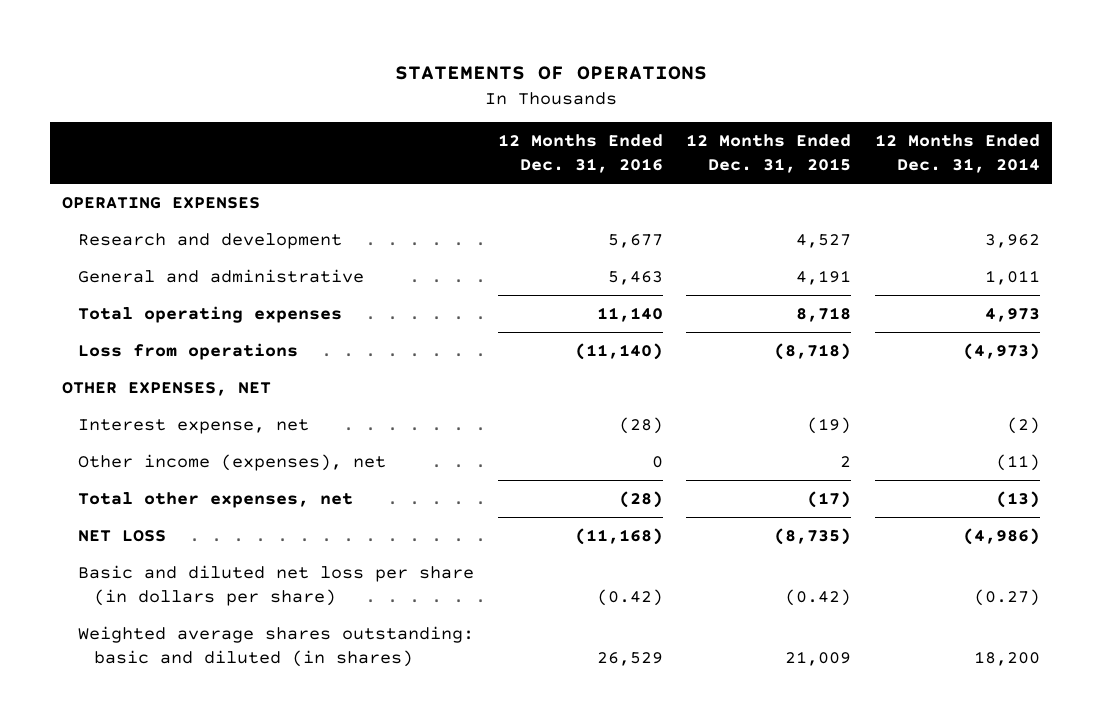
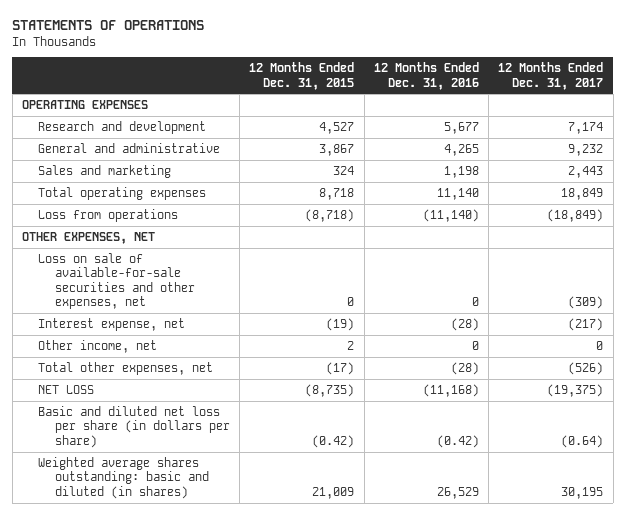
- | 12 Months Ended Dec. 31, 2016 | 12 Months Ended Dec. 31, 2015 | 12 Months Ended Dec. 31, 2014
+ | 12 Months Ended Dec. 31, 2015 | 12 Months Ended Dec. 31, 2016 | 12 Months Ended Dec. 31, 2017
- General and administrative | 5,463 | 4,191 | 1,011
+ General and administrative | 3,867 | 4,265 | 9,232
+ Sales and marketing | 324 | 1,198 | 2,443
+ Loss on sale of available-for-sale securities and other expenses, net | 0 | 0 | (309)
- Other income (expenses), net | 0 | 2 | (11)
+ Other income, net | 2 | 0 | 0

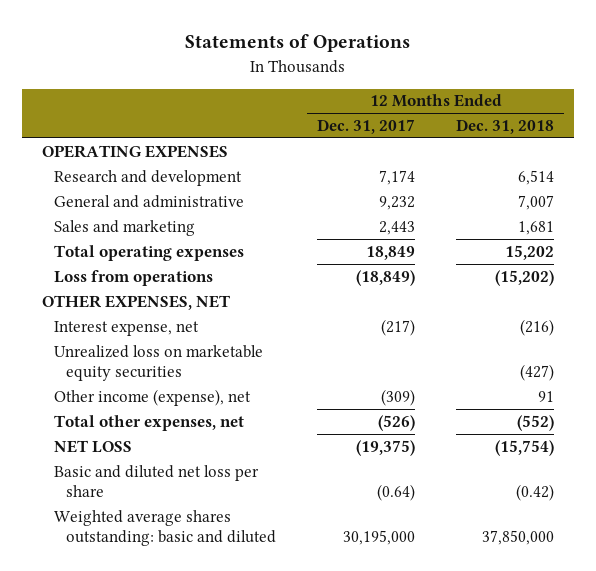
- STATEMENTS OF OPERATIONS
+ Statements of Operations
- | 12 Months Ended Dec. 31, 2015 | 12 Months Ended Dec. 31, 2016 | 12 Months Ended Dec. 31, 2017
+ | 12 Months Ended Dec. 31, 2017 | 12 Months Ended Dec. 31, 2018
- Loss on sale of available-for-sale securities and other expenses, net | 0 | 0 | (309)
- Other income, net | 2 | 0 | 0
+ Unrealized loss on marketable equity securities | | (427)
+ Other income (expense), net | (309) | 91
- Basic and diluted net loss per share (in dollars per share) | (0.42) | (0.42) | (0.64)
- Weighted average shares outstanding: basic and diluted (in shares) | 21,009 | 26,529 | 30,195
+ Basic and diluted net loss per share | (0.64) | (0.42)
+ Weighted average shares outstanding: basic and diluted | 30,195,000 | 37,850,000

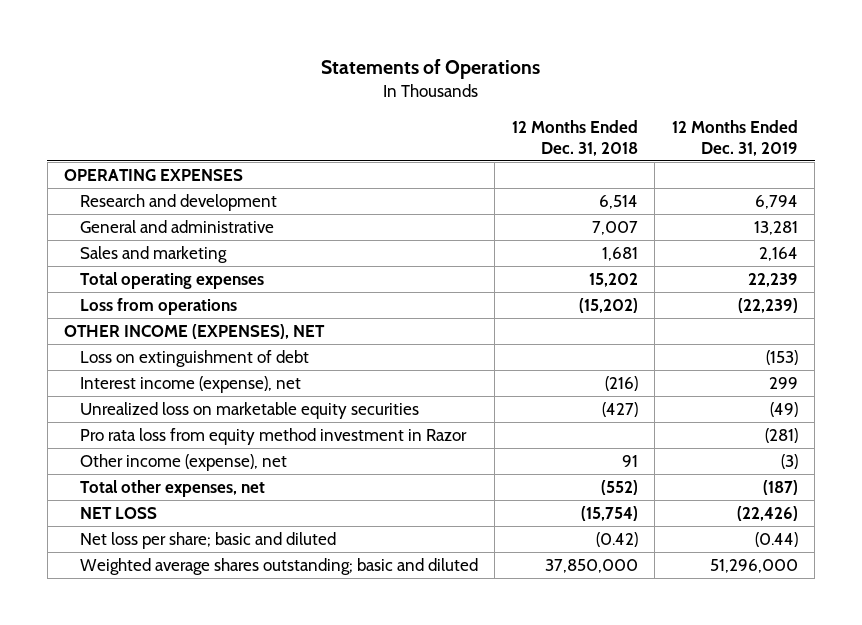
- | 12 Months Ended Dec. 31, 2017 | 12 Months Ended Dec. 31, 2018
+ | 12 Months Ended Dec. 31, 2018 | 12 Months Ended Dec. 31, 2019
- OTHER EXPENSES, NET
- Interest expense, net | (217) | (216)
+ OTHER INCOME (EXPENSES), NET
+ Loss on extinguishment of debt | | (153)
+ Interest income (expense), net | (216) | 299
+ Pro rata loss from equity method investment in Razor | | (281)
- Basic and diluted net loss per share | (0.64) | (0.42)
- Weighted average shares outstanding: basic and diluted | 30,195,000 | 37,850,000
+ Net loss per share; basic and diluted | (0.42) | (0.44)
+ Weighted average shares outstanding; basic and diluted | 37,850,000 | 51,296,000

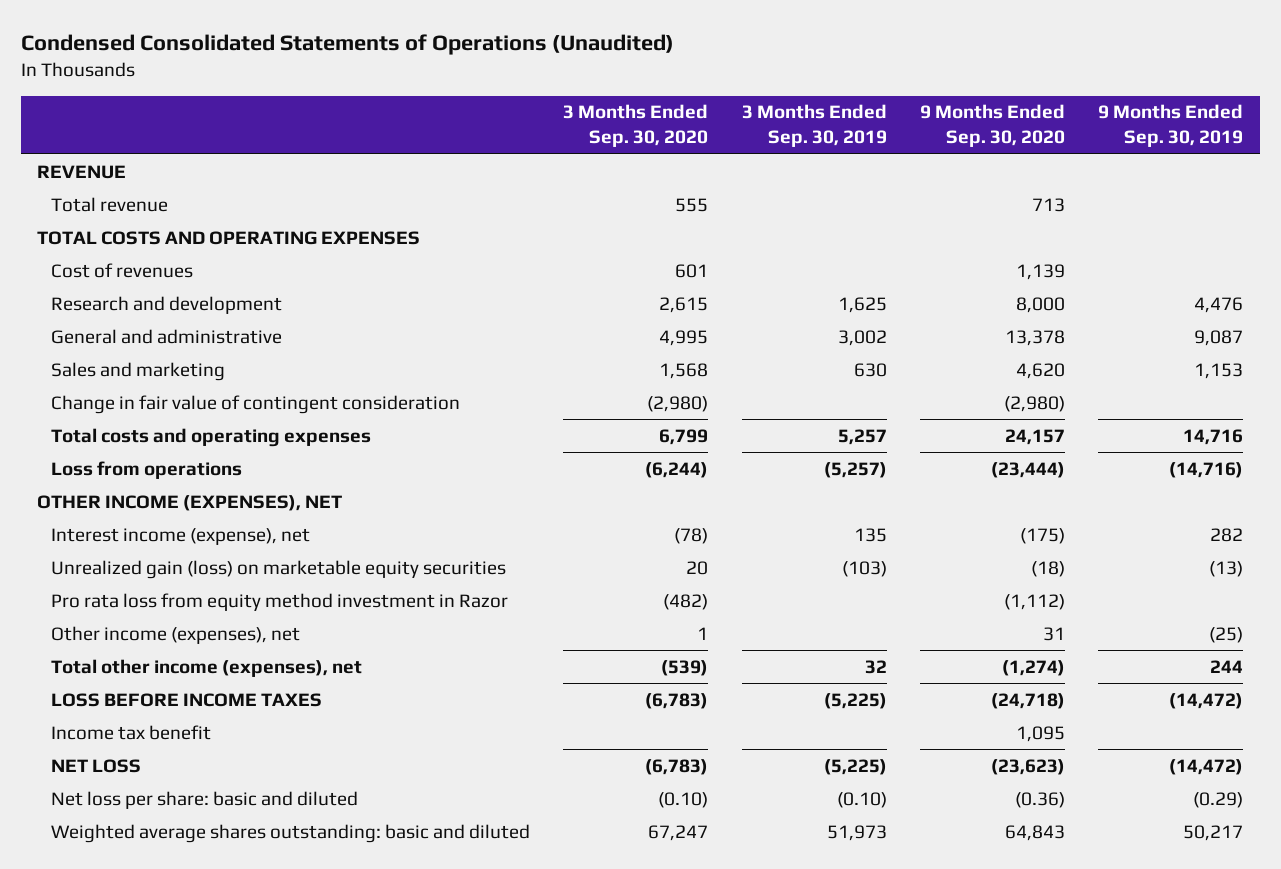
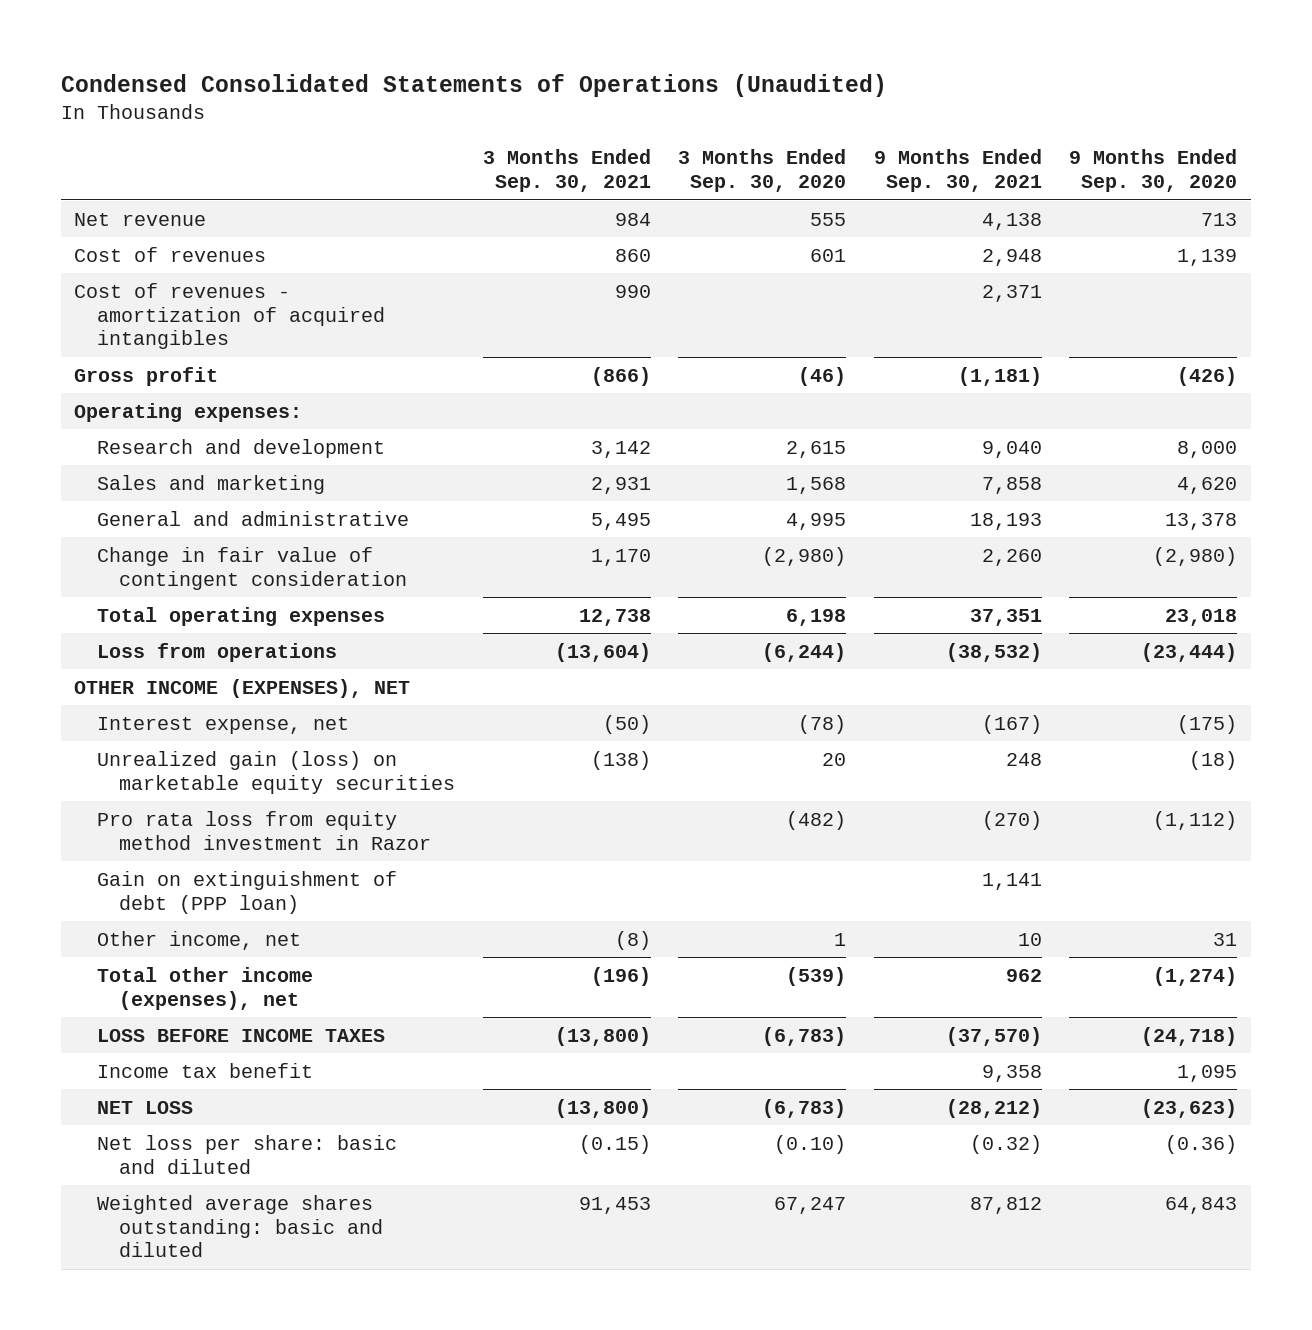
- | 3 Months Ended Sep. 30, 2020 | 3 Months Ended Sep. 30, 2019 | 9 Months Ended Sep. 30, 2020 | 9 Months Ended Sep. 30, 2019
+ | 3 Months Ended Sep. 30, 2021 | 3 Months Ended Sep. 30, 2020 | 9 Months Ended Sep. 30, 2021 | 9 Months Ended Sep. 30, 2020
- REVENUE
- Total revenue | 555 | | 713 |
- TOTAL COSTS AND OPERATING EXPENSES
+ Net revenue | 984 | 555 | 4,138 | 713
+ Cost of revenues - amortization of acquired intangibles | 990 | | 2,371 |
+ Gross profit | (866) | (46) | (1,181) | (426)
+ Operating expenses:
moved down: General and administrative | 5,495 | 4,995 | 18,193 | 13,378
- Total costs and operating expenses | 6,799 | 5,257 | 24,157 | 14,716
+ Total operating expenses | 12,738 | 6,198 | 37,351 | 23,018
- Interest income (expense), net | (78) | 135 | (175) | 282
+ Interest expense, net | (50) | (78) | (167) | (175)
- Other income (expenses), net | 1 | | 31 | (25)
+ Gain on extinguishment of debt (PPP loan) | | | 1,141 |
+ Other income, net | (8) | 1 | 10 | 31

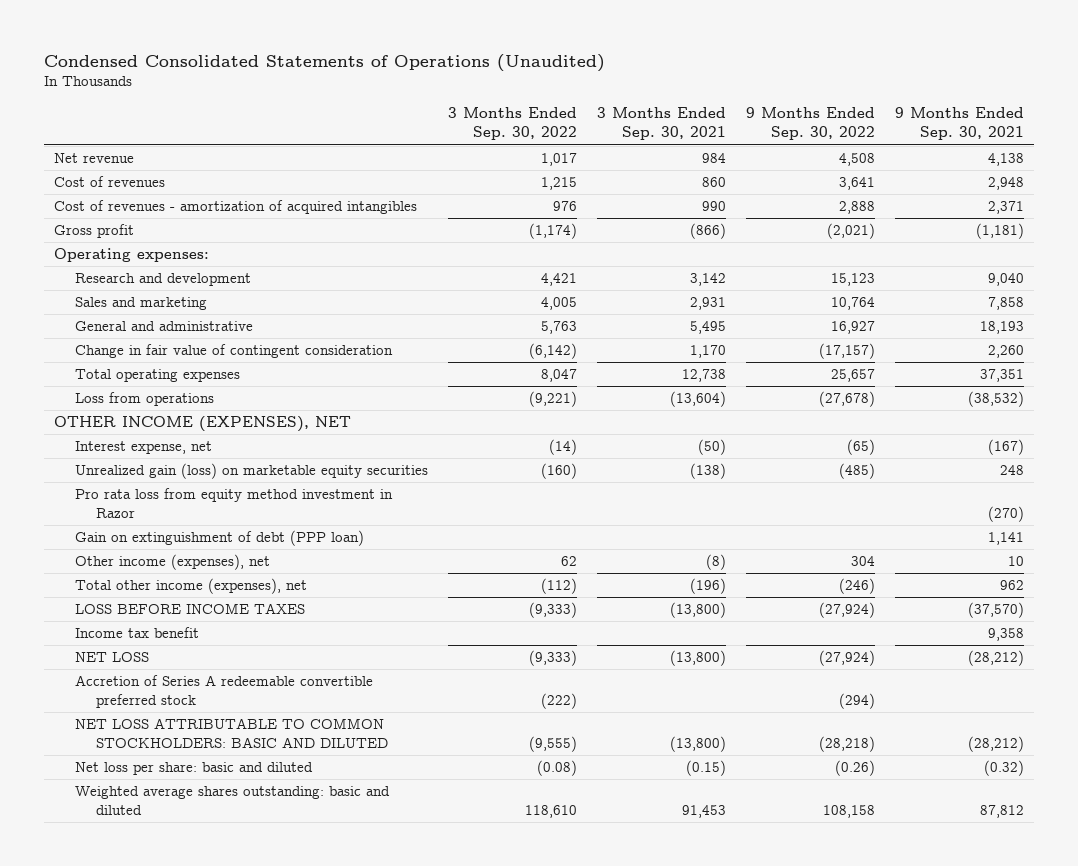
- | 3 Months Ended Sep. 30, 2021 | 3 Months Ended Sep. 30, 2020 | 9 Months Ended Sep. 30, 2021 | 9 Months Ended Sep. 30, 2020
+ | 3 Months Ended Sep. 30, 2022 | 3 Months Ended Sep. 30, 2021 | 9 Months Ended Sep. 30, 2022 | 9 Months Ended Sep. 30, 2021
- Other income, net | (8) | 1 | 10 | 31
+ Other income (expenses), net | 62 | (8) | 304 | 10
+ Accretion of Series A redeemable convertible preferred stock | (222) | | (294) |
+ NET LOSS ATTRIBUTABLE TO COMMON STOCKHOLDERS: BASIC AND DILUTED | (9,555) | (13,800) | (28,218) | (28,212)

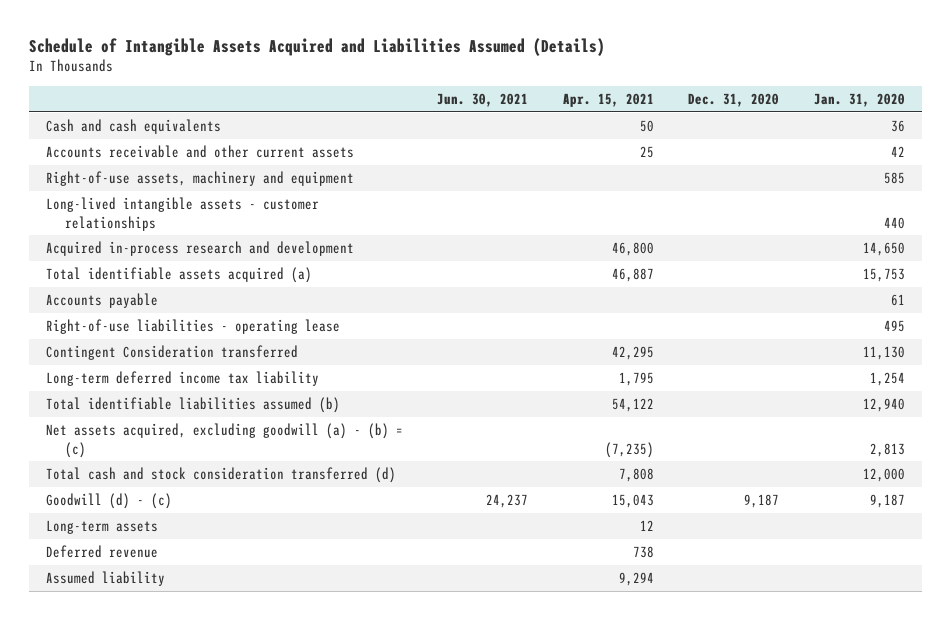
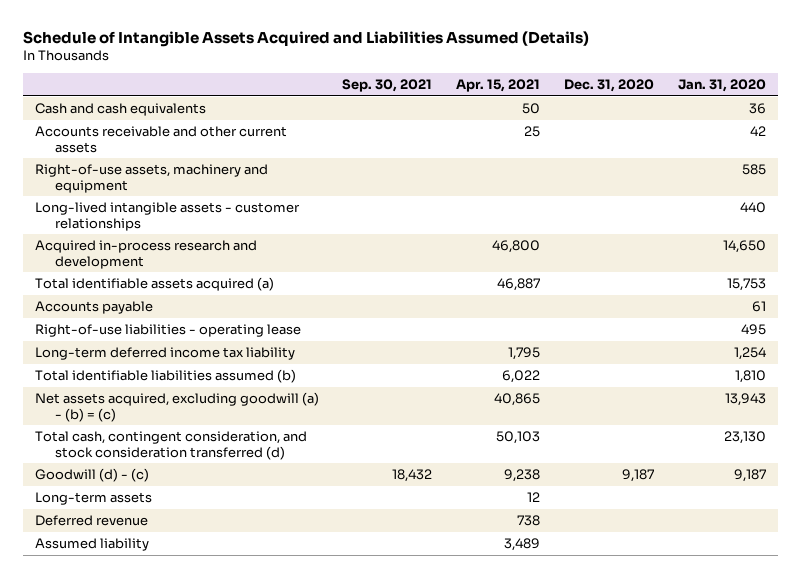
- | Jun. 30, 2021 | Apr. 15, 2021 | Dec. 31, 2020 | Jan. 31, 2020
+ | Sep. 30, 2021 | Apr. 15, 2021 | Dec. 31, 2020 | Jan. 31, 2020
- Contingent Consideration transferred | | 42,295 | | 11,130
- Total identifiable liabilities assumed (b) | | 54,122 | | 12,940
- Net assets acquired, excluding goodwill (a) - (b) = (c) | | (7,235) | | 2,813
- Total cash and stock consideration transferred (d) | | 7,808 | | 12,000
- Goodwill (d) - (c) | 24,237 | 15,043 | 9,187 | 9,187
+ Total identifiable liabilities assumed (b) | | 6,022 | | 1,810
+ Net assets acquired, excluding goodwill (a) - (b) = (c) | | 40,865 | | 13,943
+ Total cash, contingent consideration, and stock consideration transferred (d) | | 50,103 | | 23,130
+ Goodwill (d) - (c) | 18,432 | 9,238 | 9,187 | 9,187
- Assumed liability | | 9,294 | |
+ Assumed liability | | 3,489 | |

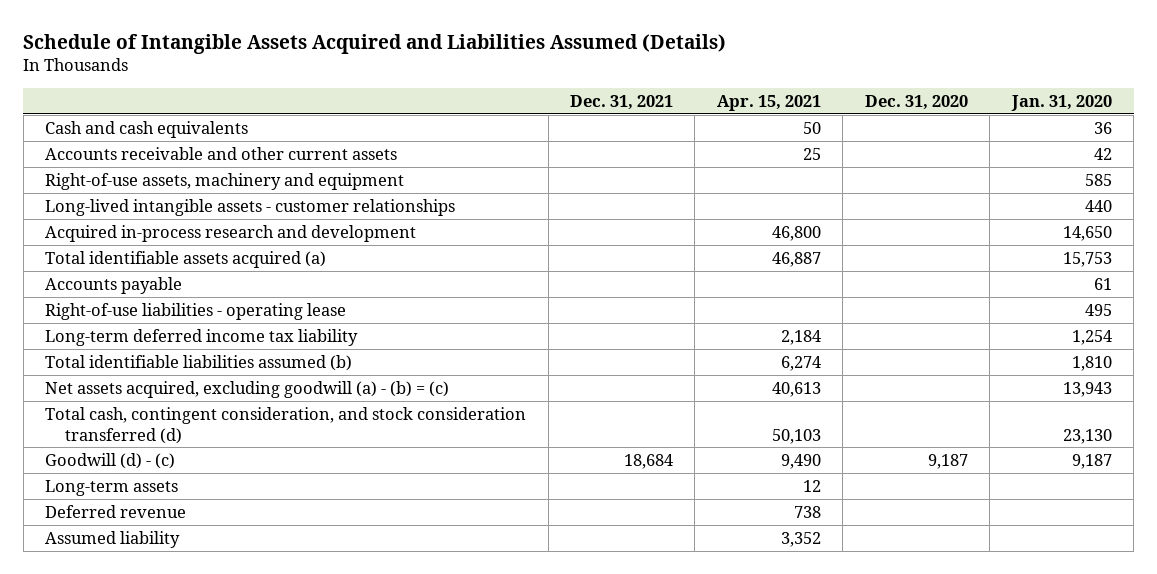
- | Sep. 30, 2021 | Apr. 15, 2021 | Dec. 31, 2020 | Jan. 31, 2020
+ | Dec. 31, 2021 | Apr. 15, 2021 | Dec. 31, 2020 | Jan. 31, 2020
- Long-term deferred income tax liability | | 1,795 | | 1,254
- Total identifiable liabilities assumed (b) | | 6,022 | | 1,810
- Net assets acquired, excluding goodwill (a) - (b) = (c) | | 40,865 | | 13,943
+ Long-term deferred income tax liability | | 2,184 | | 1,254
+ Total identifiable liabilities assumed (b) | | 6,274 | | 1,810
+ Net assets acquired, excluding goodwill (a) - (b) = (c) | | 40,613 | | 13,943
- Goodwill (d) - (c) | 18,432 | 9,238 | 9,187 | 9,187
+ Goodwill (d) - (c) | 18,684 | 9,490 | 9,187 | 9,187
- Assumed liability | | 3,489 | |
+ Assumed liability | | 3,352 | |

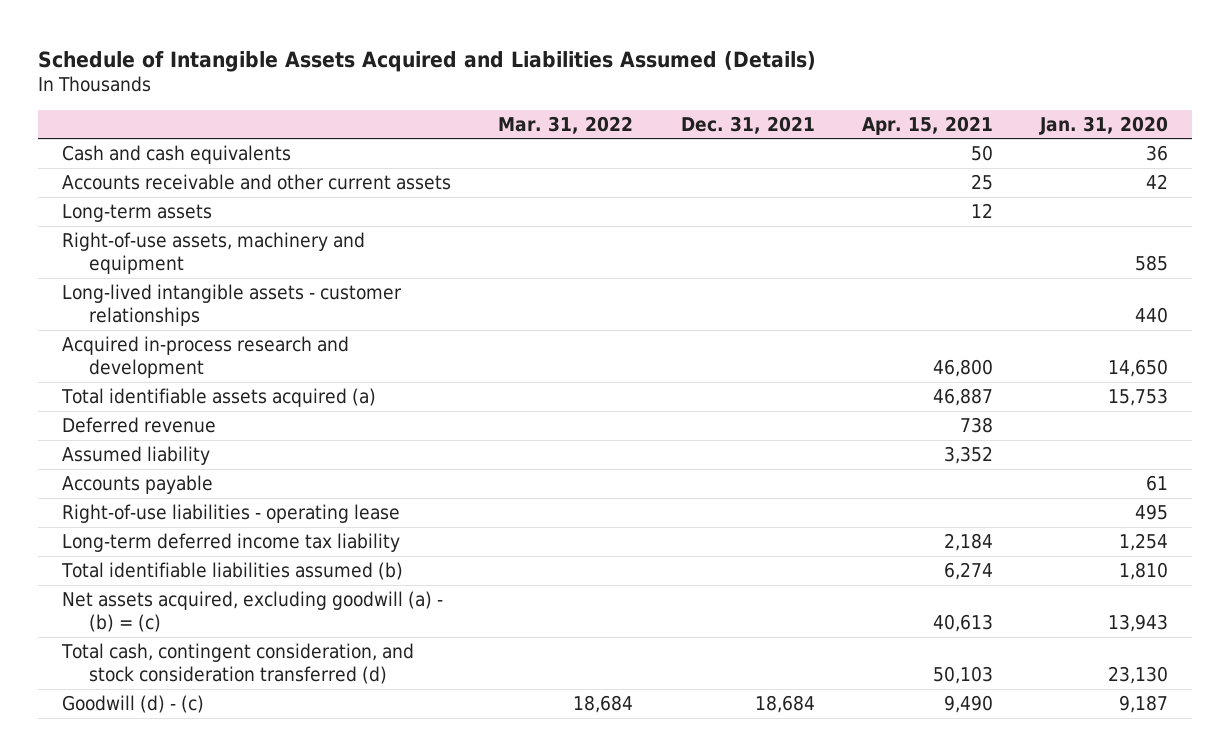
- | Dec. 31, 2021 | Apr. 15, 2021 | Dec. 31, 2020 | Jan. 31, 2020
+ | Mar. 31, 2022 | Dec. 31, 2021 | Apr. 15, 2021 | Jan. 31, 2020
moved up: Long-term assets | | | 12 |
moved up: Deferred revenue | | | 738 |
moved up: Assumed liability | | | 3,352 |

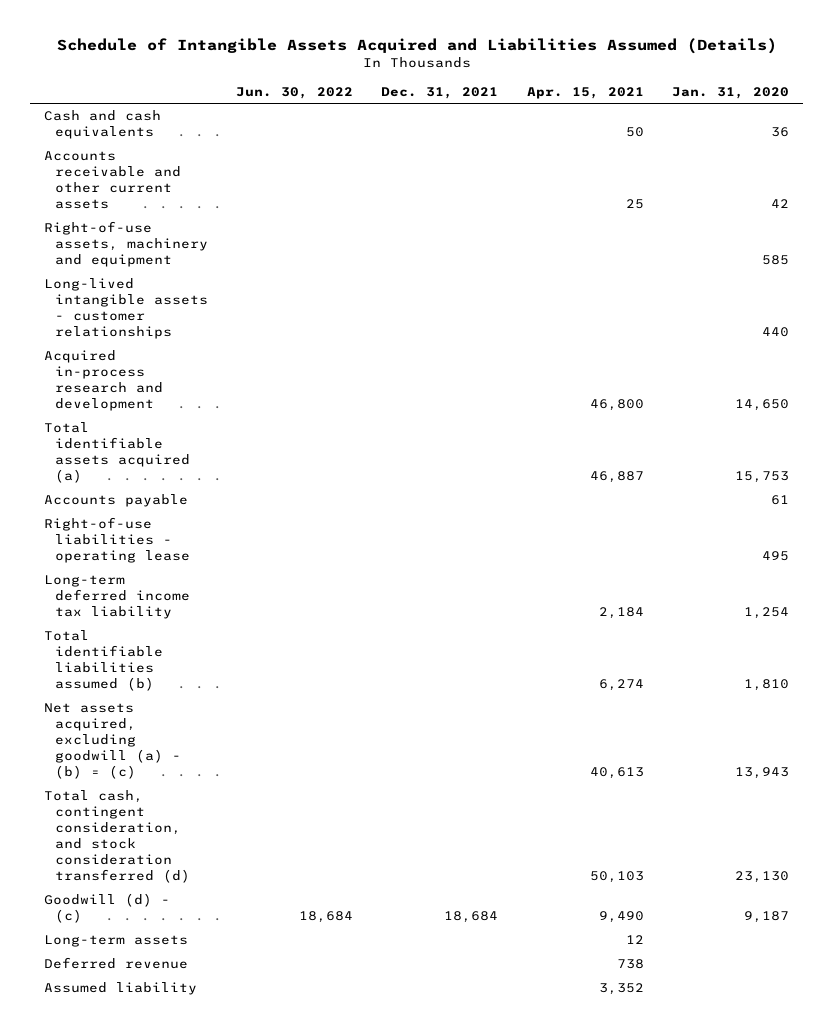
- | Mar. 31, 2022 | Dec. 31, 2021 | Apr. 15, 2021 | Jan. 31, 2020
+ | Jun. 30, 2022 | Dec. 31, 2021 | Apr. 15, 2021 | Jan. 31, 2020
moved down: Long-term assets | | | 12 |
moved down: Deferred revenue | | | 738 |
moved down: Assumed liability | | | 3,352 |

